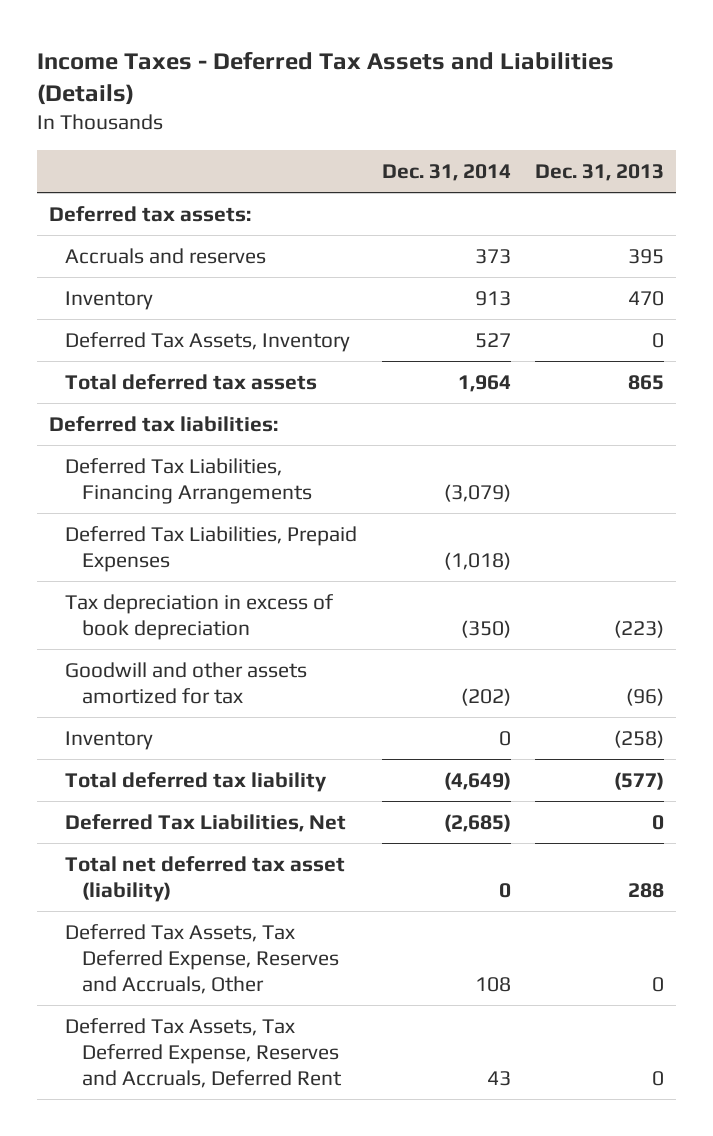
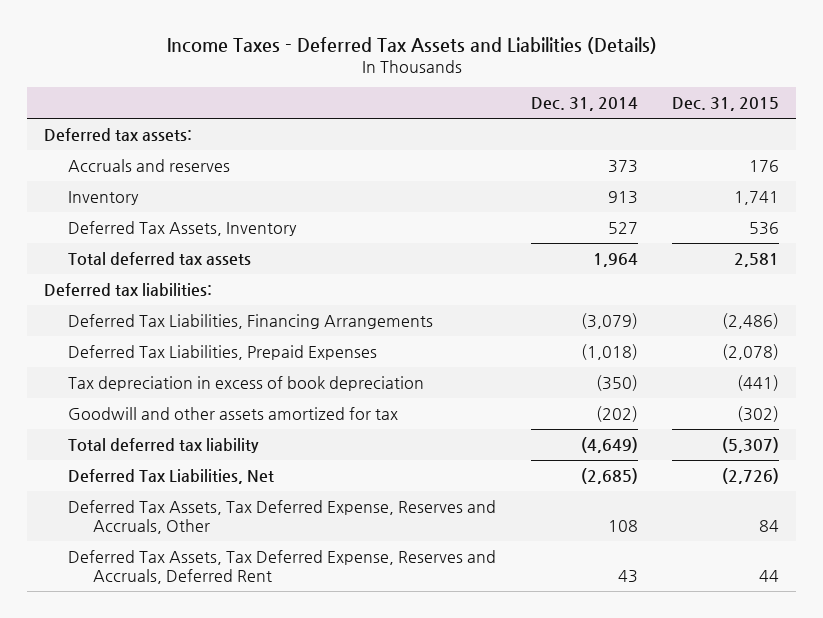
- | Dec. 31, 2014 | Dec. 31, 2013
+ | Dec. 31, 2014 | Dec. 31, 2015
- Inventory | 0 | (258)
- Total net deferred tax asset (liability) | 0 | 288

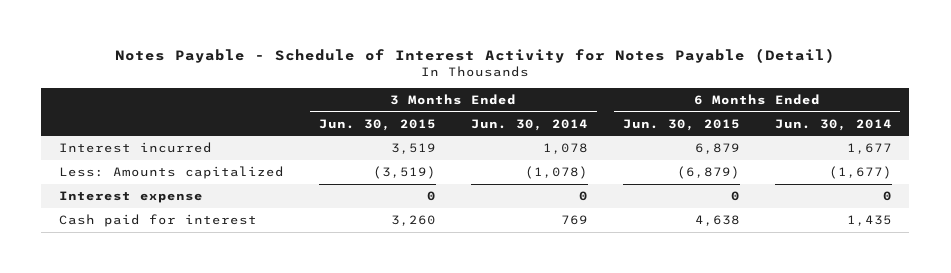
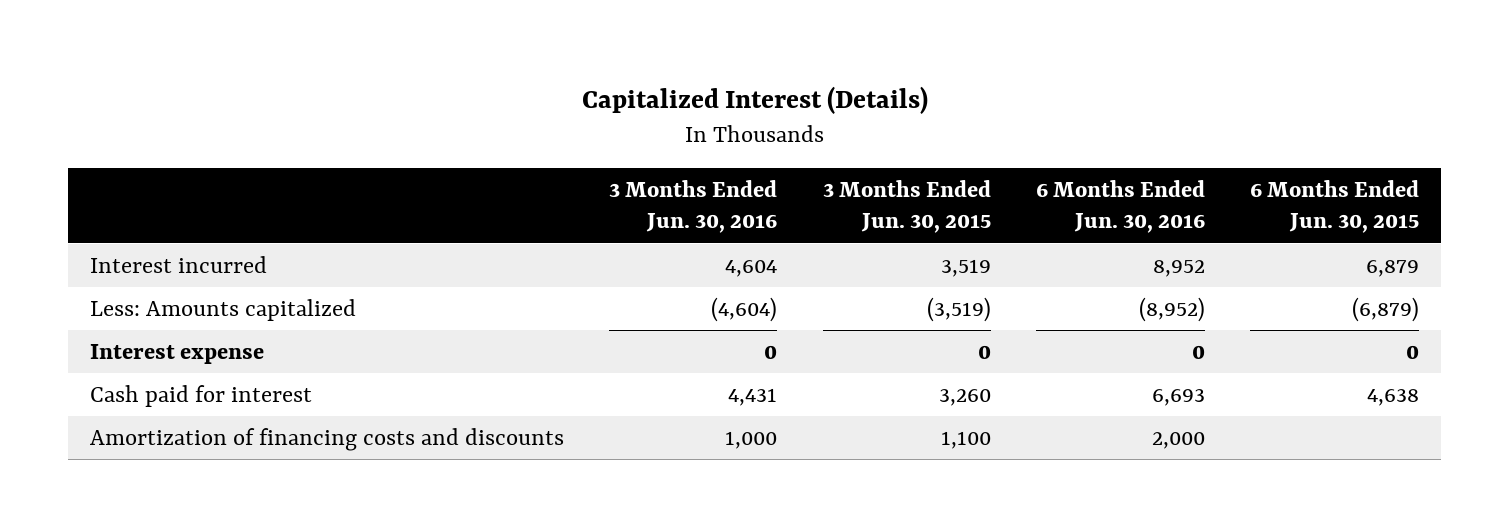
- Notes Payable - Schedule of Interest Activity for Notes Payable (Detail)
+ Capitalized Interest (Details)
- | 3 Months Ended Jun. 30, 2015 | 3 Months Ended Jun. 30, 2014 | 6 Months Ended Jun. 30, 2015 | 6 Months Ended Jun. 30, 2014
+ | 3 Months Ended Jun. 30, 2016 | 3 Months Ended Jun. 30, 2015 | 6 Months Ended Jun. 30, 2016 | 6 Months Ended Jun. 30, 2015
+ Amortization of financing costs and discounts | 1,000 | 1,100 | 2,000 |

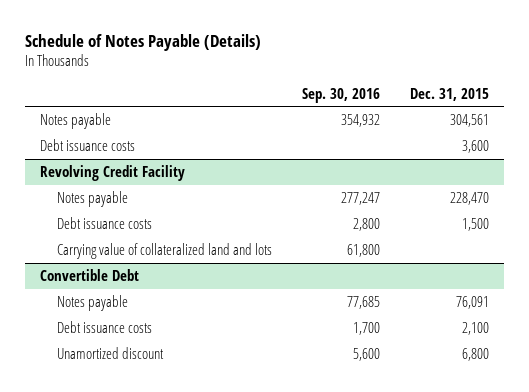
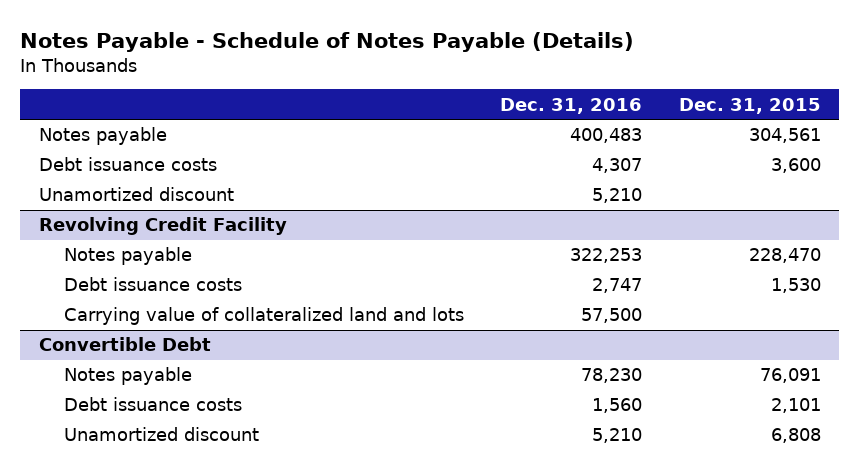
- Schedule of Notes Payable (Details)
+ Notes Payable - Schedule of Notes Payable (Details)
- | Sep. 30, 2016 | Dec. 31, 2015
+ | Dec. 31, 2016 | Dec. 31, 2015
+ Unamortized discount | 5,210 |
@ Revolving Credit Facility
- Debt issuance costs | 2,800 | 1,500
+ Debt issuance costs | 2,747 | 1,530
@ Convertible Debt
- Debt issuance costs | 1,700 | 2,100
- Unamortized discount | 5,600 | 6,800
+ Debt issuance costs | 1,560 | 2,101
+ Unamortized discount | 5,210 | 6,808

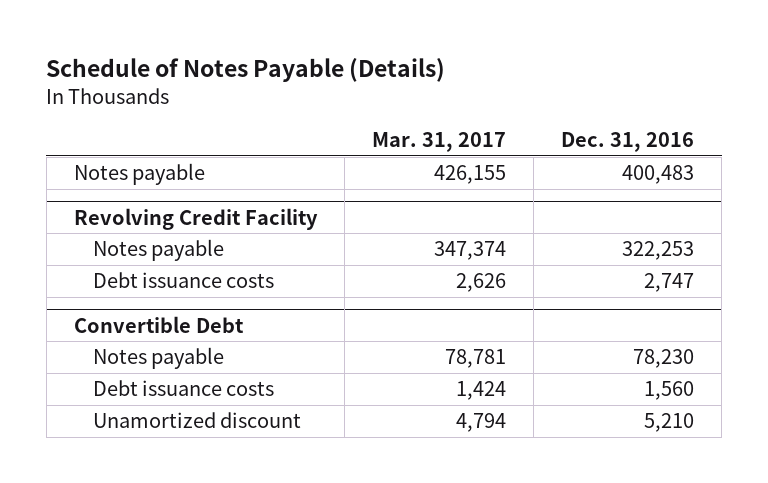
- Notes Payable - Schedule of Notes Payable (Details)
+ Schedule of Notes Payable (Details)
- | Dec. 31, 2016 | Dec. 31, 2015
+ | Mar. 31, 2017 | Dec. 31, 2016
- Debt issuance costs | 4,307 | 3,600
- Unamortized discount | 5,210 |
@ Revolving Credit Facility
- Carrying value of collateralized land and lots | 57,500 |

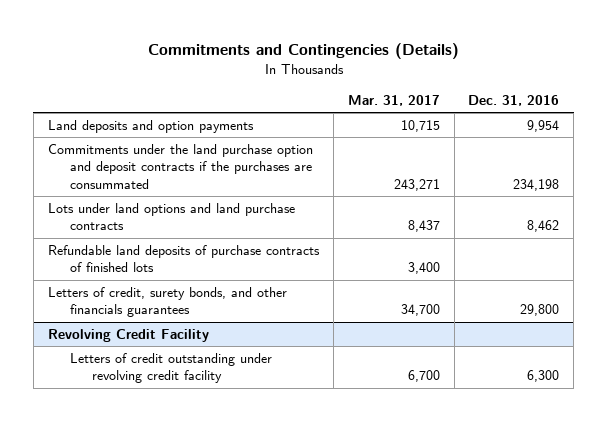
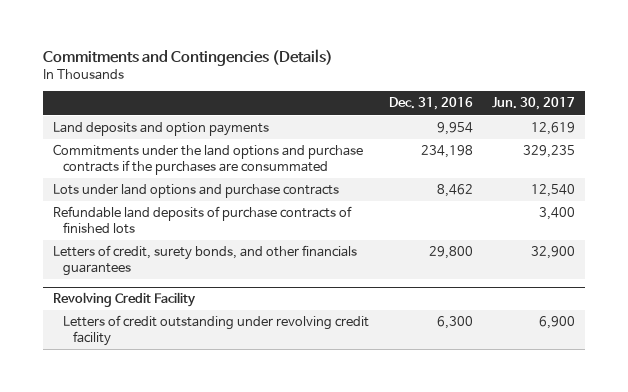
- | Mar. 31, 2017 | Dec. 31, 2016
+ | Dec. 31, 2016 | Jun. 30, 2017
- Commitments under the land purchase option and deposit contracts if the purchases are consummated | 243,271 | 234,198
- Lots under land options and land purchase contracts | 8,437 | 8,462
+ Commitments under the land options and purchase contracts if the purchases are consummated | 234,198 | 329,235
+ Lots under land options and purchase contracts | 8,462 | 12,540

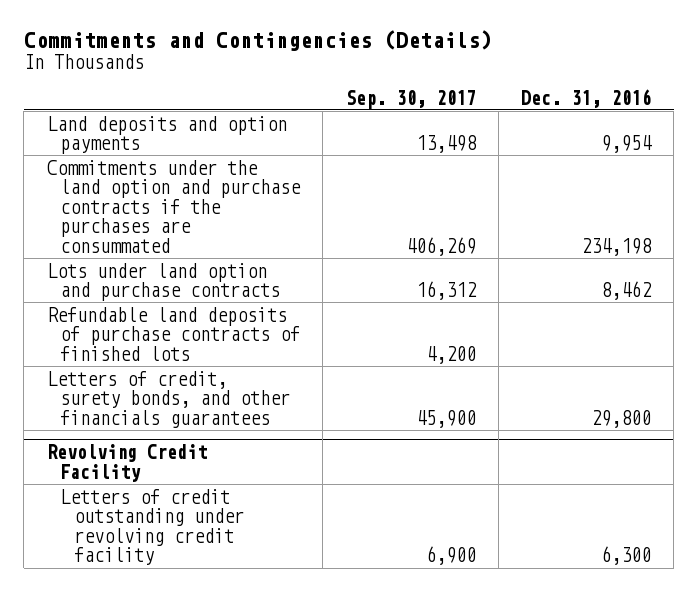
- | Dec. 31, 2016 | Jun. 30, 2017
+ | Sep. 30, 2017 | Dec. 31, 2016
- Commitments under the land options and purchase contracts if the purchases are consummated | 234,198 | 329,235
- Lots under land options and purchase contracts | 8,462 | 12,540
+ Commitments under the land option and purchase contracts if the purchases are consummated | 406,269 | 234,198
+ Lots under land option and purchase contracts | 16,312 | 8,462

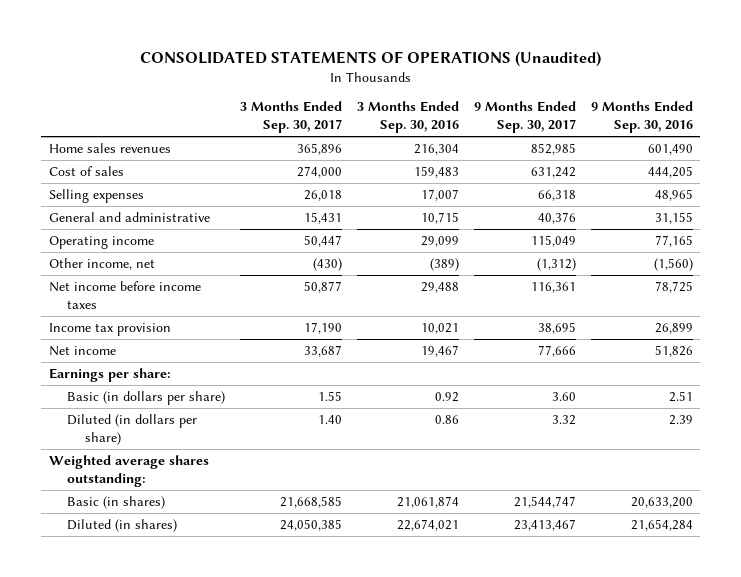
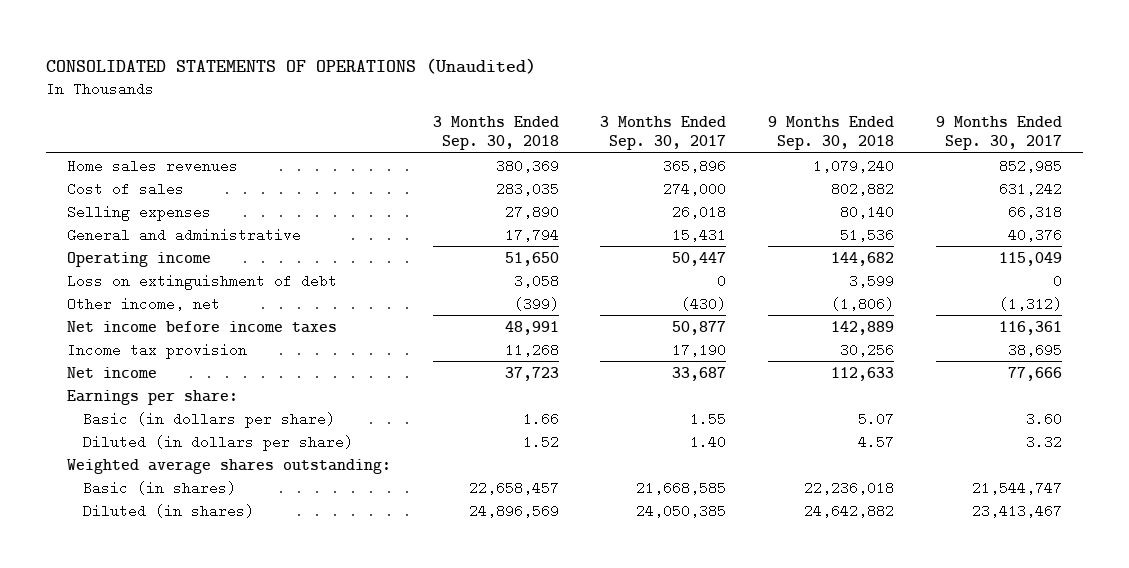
- | 3 Months Ended Sep. 30, 2017 | 3 Months Ended Sep. 30, 2016 | 9 Months Ended Sep. 30, 2017 | 9 Months Ended Sep. 30, 2016
+ | 3 Months Ended Sep. 30, 2018 | 3 Months Ended Sep. 30, 2017 | 9 Months Ended Sep. 30, 2018 | 9 Months Ended Sep. 30, 2017
+ Loss on extinguishment of debt | 3,058 | 0 | 3,599 | 0

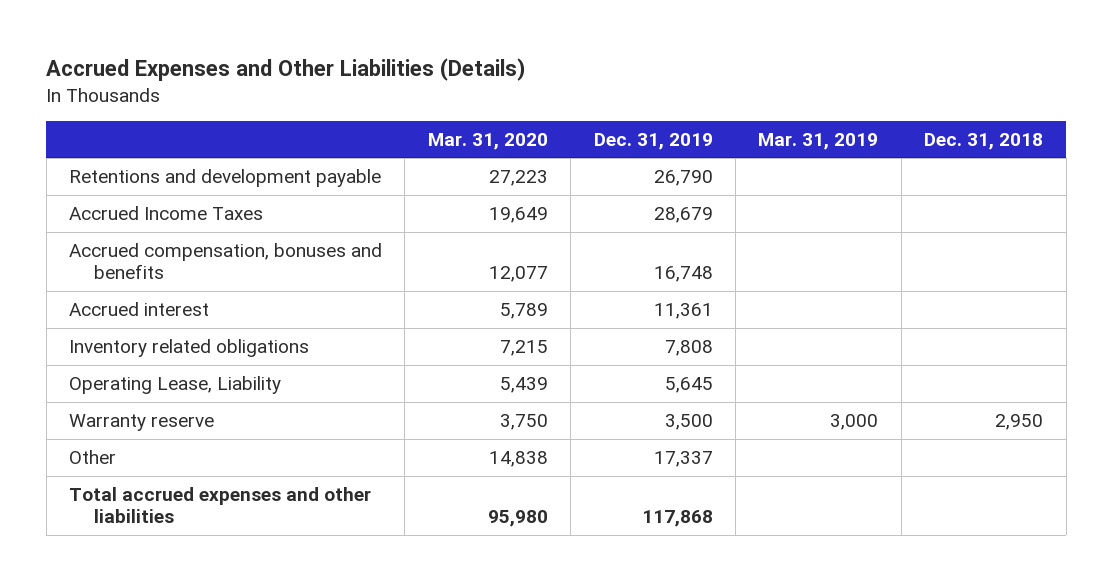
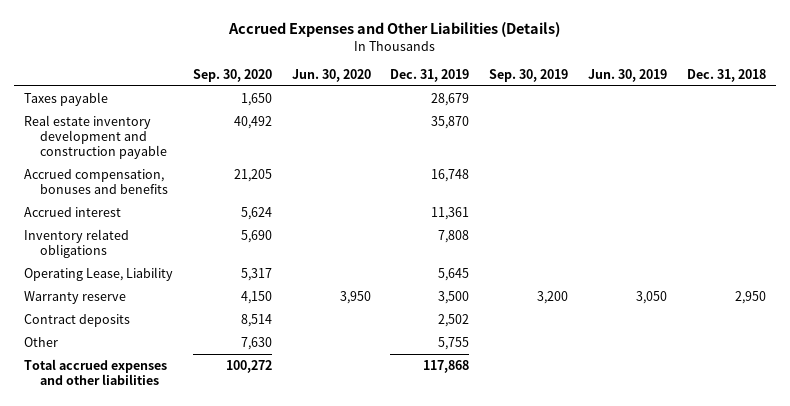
- | Mar. 31, 2020 | Dec. 31, 2019 | Mar. 31, 2019 | Dec. 31, 2018
+ | Sep. 30, 2020 | Jun. 30, 2020 | Dec. 31, 2019 | Sep. 30, 2019 | Jun. 30, 2019 | Dec. 31, 2018
- Retentions and development payable | 27,223 | 26,790 | |
- Accrued Income Taxes | 19,649 | 28,679 | |
+ Taxes payable | 1,650 | | 28,679 | | |
+ Real estate inventory development and construction payable | 40,492 | | 35,870 | | |
- Other | 14,838 | 17,337 | |
+ Contract deposits | 8,514 | | 2,502 | | |
+ Other | 7,630 | | 5,755 | | |

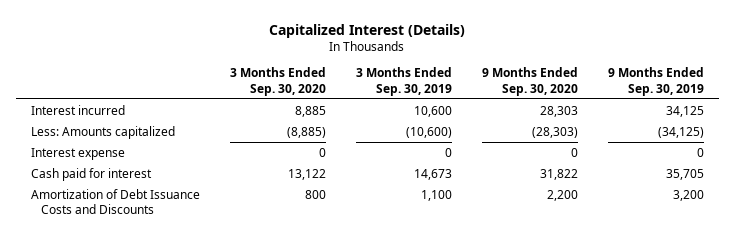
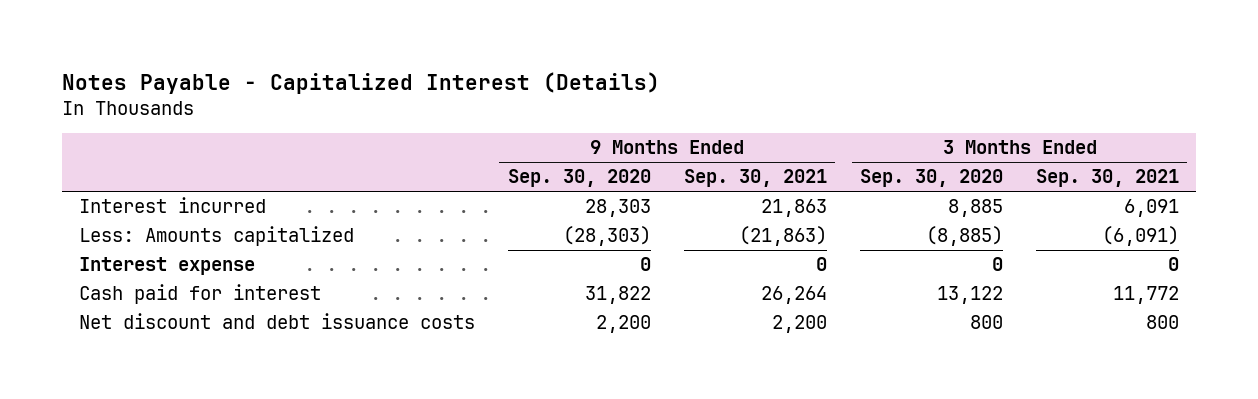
- Capitalized Interest (Details)
+ Notes Payable - Capitalized Interest (Details)
- | 3 Months Ended Sep. 30, 2020 | 3 Months Ended Sep. 30, 2019 | 9 Months Ended Sep. 30, 2020 | 9 Months Ended Sep. 30, 2019
+ | 9 Months Ended Sep. 30, 2020 | 9 Months Ended Sep. 30, 2021 | 3 Months Ended Sep. 30, 2020 | 3 Months Ended Sep. 30, 2021
- Amortization of Debt Issuance Costs and Discounts | 800 | 1,100 | 2,200 | 3,200
+ Net discount and debt issuance costs | 2,200 | 2,200 | 800 | 800

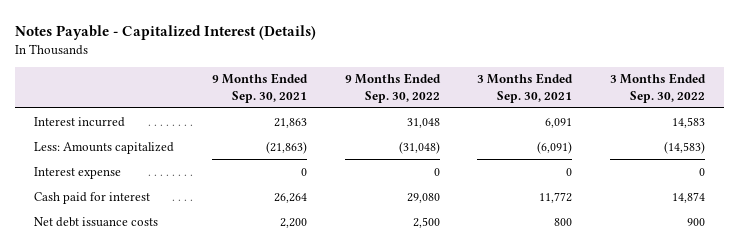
- | 9 Months Ended Sep. 30, 2020 | 9 Months Ended Sep. 30, 2021 | 3 Months Ended Sep. 30, 2020 | 3 Months Ended Sep. 30, 2021
+ | 9 Months Ended Sep. 30, 2021 | 9 Months Ended Sep. 30, 2022 | 3 Months Ended Sep. 30, 2021 | 3 Months Ended Sep. 30, 2022
- Net discount and debt issuance costs | 2,200 | 2,200 | 800 | 800
+ Net debt issuance costs | 2,200 | 2,500 | 800 | 900

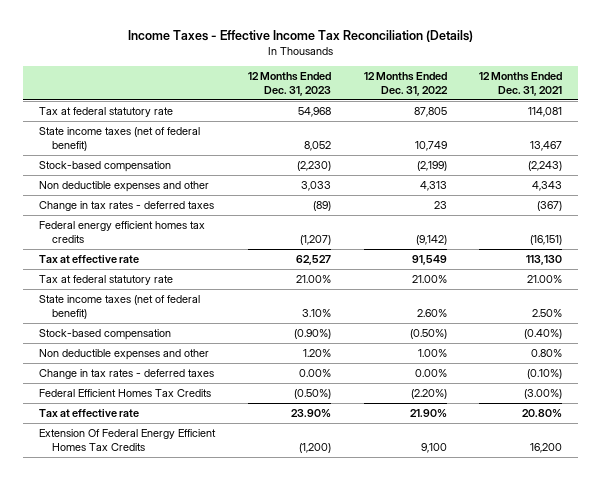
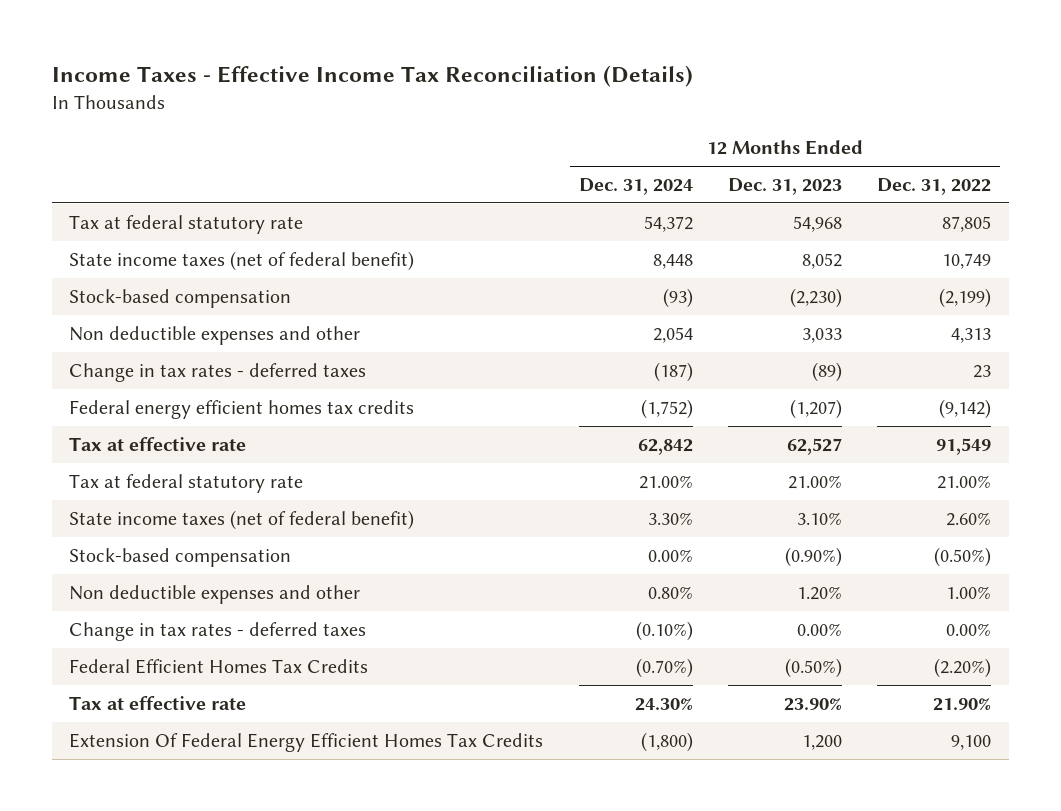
- | 12 Months Ended Dec. 31, 2023 | 12 Months Ended Dec. 31, 2022 | 12 Months Ended Dec. 31, 2021
+ | 12 Months Ended Dec. 31, 2024 | 12 Months Ended Dec. 31, 2023 | 12 Months Ended Dec. 31, 2022
- Extension Of Federal Energy Efficient Homes Tax Credits | (1,200) | 9,100 | 16,200
+ Extension Of Federal Energy Efficient Homes Tax Credits | (1,800) | 1,200 | 9,100

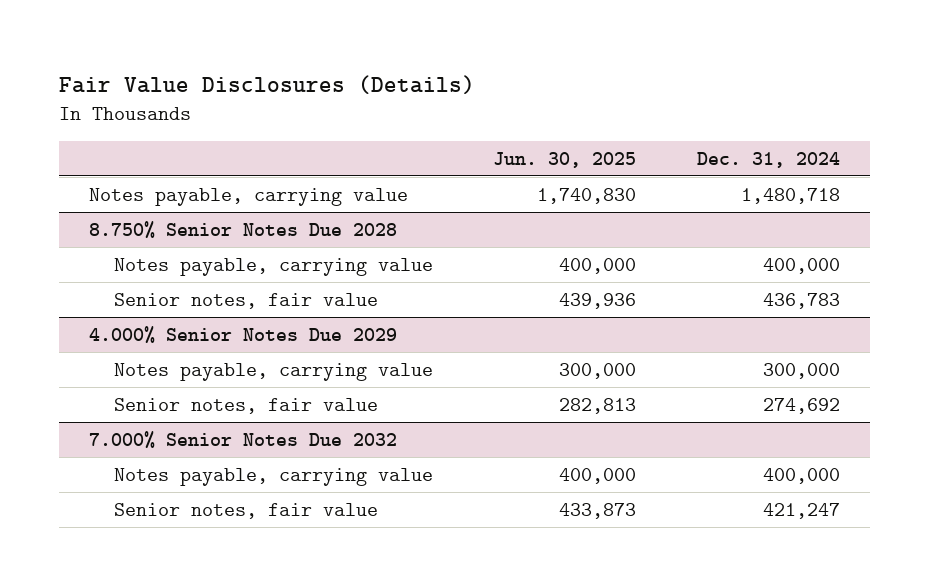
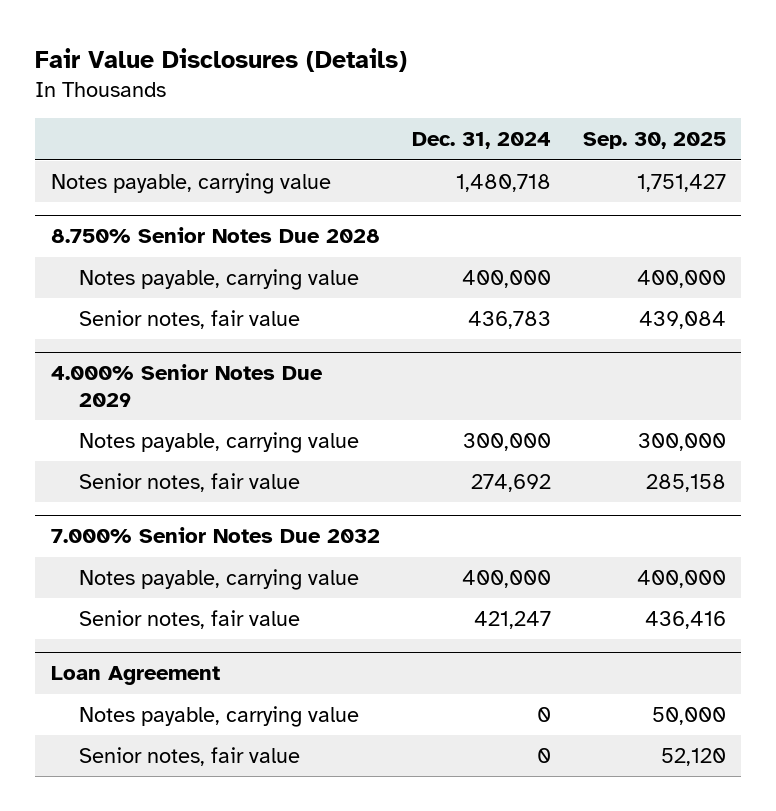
- | Jun. 30, 2025 | Dec. 31, 2024
+ | Dec. 31, 2024 | Sep. 30, 2025
+ Loan Agreement
+ Notes payable, carrying value | 0 | 50,000
+ Senior notes, fair value | 0 | 52,120

